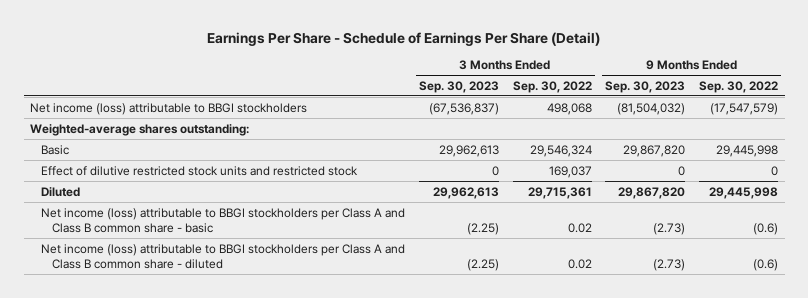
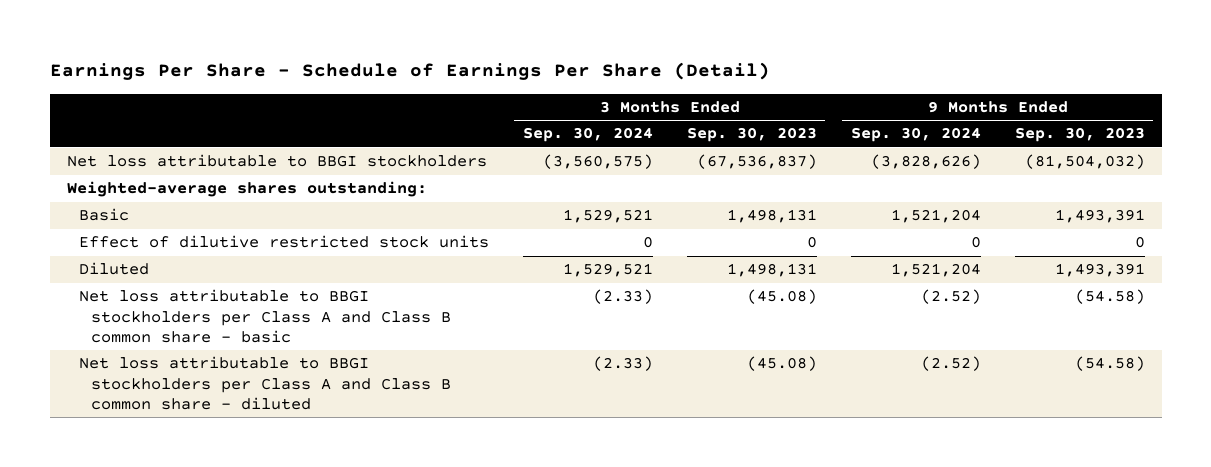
- | 3 Months Ended Sep. 30, 2023 | 3 Months Ended Sep. 30, 2022 | 9 Months Ended Sep. 30, 2023 | 9 Months Ended Sep. 30, 2022
+ | 3 Months Ended Sep. 30, 2024 | 3 Months Ended Sep. 30, 2023 | 9 Months Ended Sep. 30, 2024 | 9 Months Ended Sep. 30, 2023
- Net income (loss) attributable to BBGI stockholders | (67,536,837) | 498,068 | (81,504,032) | (17,547,579)
+ Net loss attributable to BBGI stockholders | (3,560,575) | (67,536,837) | (3,828,626) | (81,504,032)
- Basic | 29,962,613 | 29,546,324 | 29,867,820 | 29,445,998
- Effect of dilutive restricted stock units and restricted stock | 0 | 169,037 | 0 | 0
- Diluted | 29,962,613 | 29,715,361 | 29,867,820 | 29,445,998
- Net income (loss) attributable to BBGI stockholders per Class A and Class B common share - basic | (2.25) | 0.02 | (2.73) | (0.6)
- Net income (loss) attributable to BBGI stockholders per Class A and Class B common share - diluted | (2.25) | 0.02 | (2.73) | (0.6)
+ Basic | 1,529,521 | 1,498,131 | 1,521,204 | 1,493,391
+ Effect of dilutive restricted stock units | 0 | 0 | 0 | 0
+ Diluted | 1,529,521 | 1,498,131 | 1,521,204 | 1,493,391
+ Net loss attributable to BBGI stockholders per Class A and Class B common share - basic | (2.33) | (45.08) | (2.52) | (54.58)
+ Net loss attributable to BBGI stockholders per Class A and Class B common share - diluted | (2.33) | (45.08) | (2.52) | (54.58)

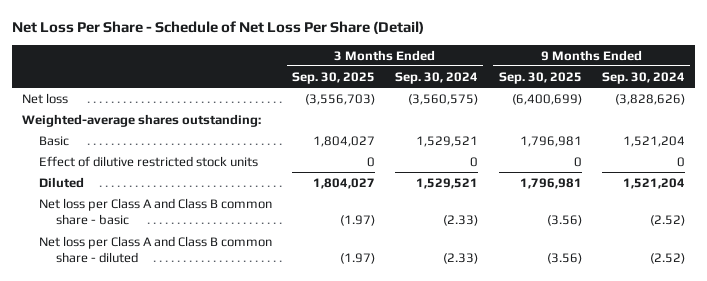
- Earnings Per Share - Schedule of Earnings Per Share (Detail)
+ Net Loss Per Share - Schedule of Net Loss Per Share (Detail)
- | 3 Months Ended Sep. 30, 2024 | 3 Months Ended Sep. 30, 2023 | 9 Months Ended Sep. 30, 2024 | 9 Months Ended Sep. 30, 2023
+ | 3 Months Ended Sep. 30, 2025 | 3 Months Ended Sep. 30, 2024 | 9 Months Ended Sep. 30, 2025 | 9 Months Ended Sep. 30, 2024
- Net loss attributable to BBGI stockholders | (3,560,575) | (67,536,837) | (3,828,626) | (81,504,032)
+ Net loss | (3,556,703) | (3,560,575) | (6,400,699) | (3,828,626)
- Net loss attributable to BBGI stockholders per Class A and Class B common share - basic | (2.33) | (45.08) | (2.52) | (54.58)
- Net loss attributable to BBGI stockholders per Class A and Class B common share - diluted | (2.33) | (45.08) | (2.52) | (54.58)
+ Net loss per Class A and Class B common share - basic | (1.97) | (2.33) | (3.56) | (2.52)
+ Net loss per Class A and Class B common share - diluted | (1.97) | (2.33) | (3.56) | (2.52)

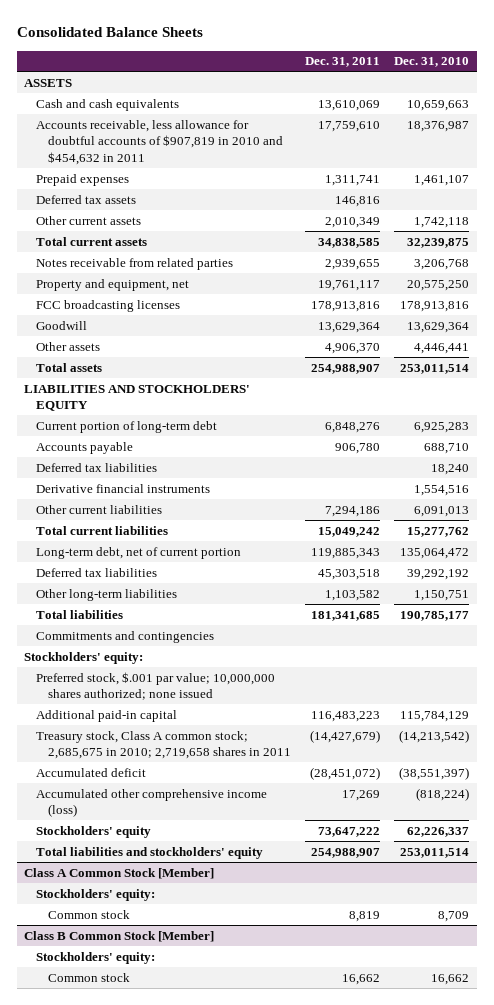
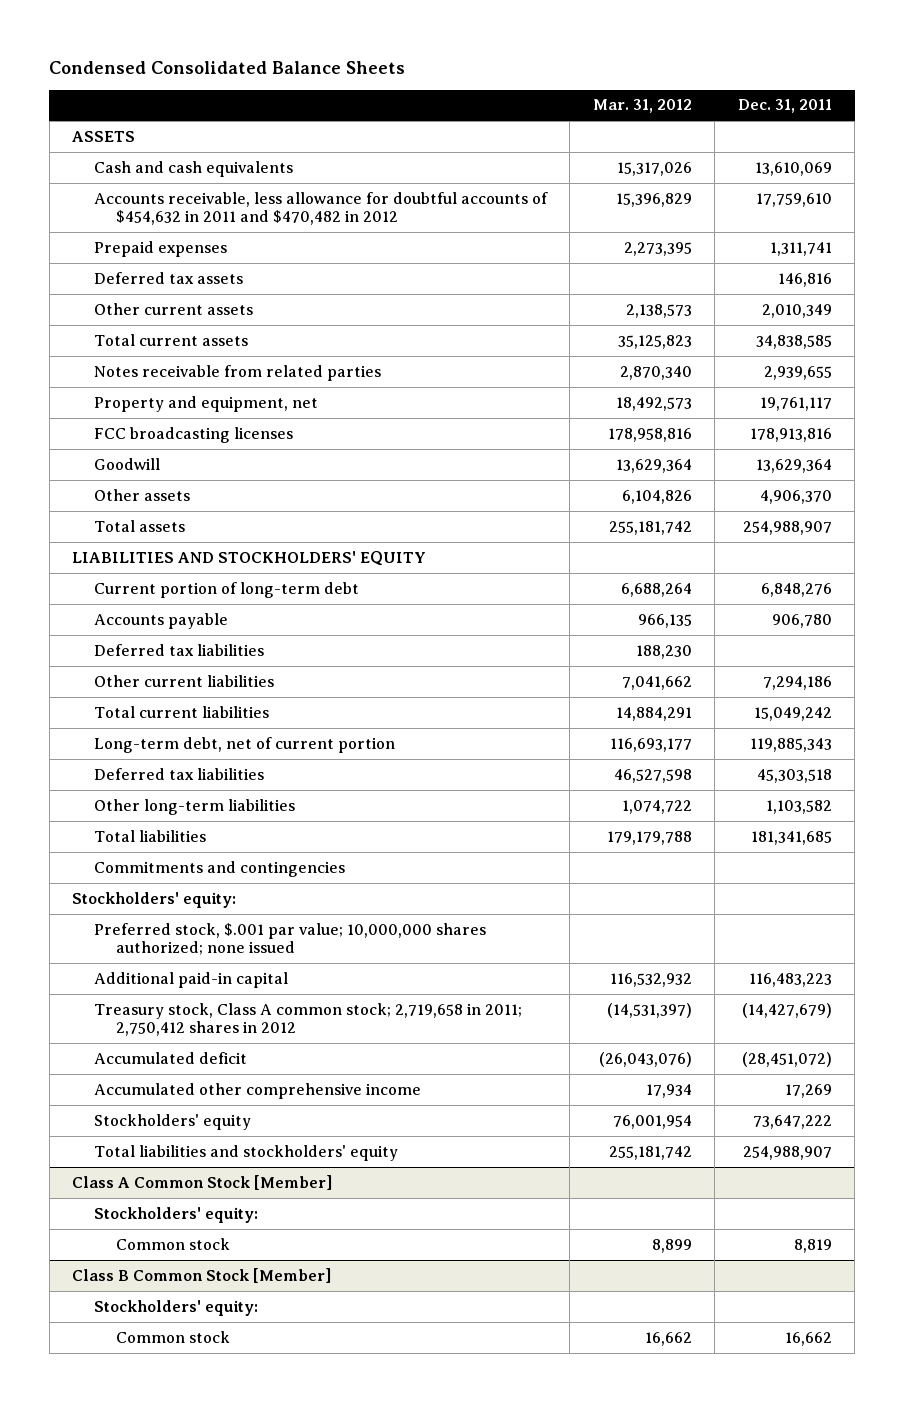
- Consolidated Balance Sheets
+ Condensed Consolidated Balance Sheets
- | Dec. 31, 2011 | Dec. 31, 2010
+ | Mar. 31, 2012 | Dec. 31, 2011
- Accounts receivable, less allowance for doubtful accounts of $907,819 in 2010 and $454,632 in 2011 | 17,759,610 | 18,376,987
+ Accounts receivable, less allowance for doubtful accounts of $454,632 in 2011 and $470,482 in 2012 | 15,396,829 | 17,759,610
- Derivative financial instruments | | 1,554,516
- Treasury stock, Class A common stock; 2,685,675 in 2010; 2,719,658 shares in 2011 | (14,427,679) | (14,213,542)
+ Treasury stock, Class A common stock; 2,719,658 in 2011; 2,750,412 shares in 2012 | (14,531,397) | (14,427,679)
- Accumulated other comprehensive income (loss) | 17,269 | (818,224)
+ Accumulated other comprehensive income | 17,934 | 17,269

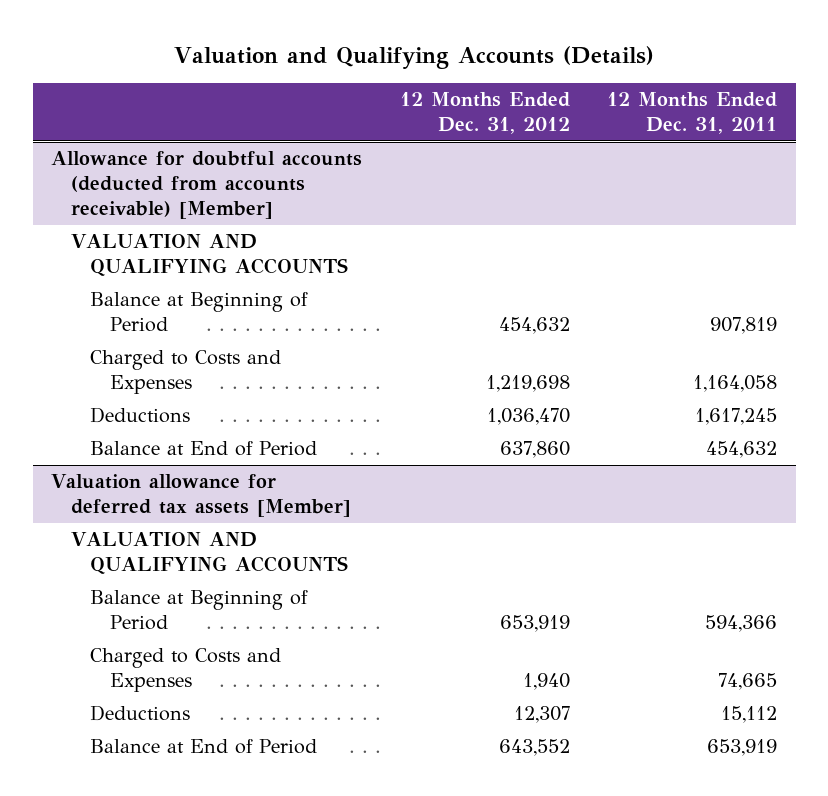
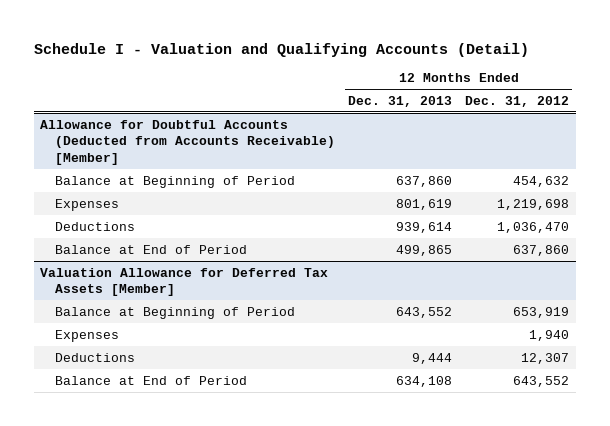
- Valuation and Qualifying Accounts (Details)
+ Schedule I - Valuation and Qualifying Accounts (Detail)
- | 12 Months Ended Dec. 31, 2012 | 12 Months Ended Dec. 31, 2011
+ | 12 Months Ended Dec. 31, 2013 | 12 Months Ended Dec. 31, 2012
- Allowance for doubtful accounts (deducted from accounts receivable) [Member]
- VALUATION AND QUALIFYING ACCOUNTS
+ Allowance for Doubtful Accounts (Deducted from Accounts Receivable) [Member]
- Charged to Costs and Expenses | 1,219,698 | 1,164,058
+ Expenses | 801,619 | 1,219,698
- Valuation allowance for deferred tax assets [Member]
- VALUATION AND QUALIFYING ACCOUNTS
+ Valuation Allowance for Deferred Tax Assets [Member]
- Charged to Costs and Expenses | 1,940 | 74,665
+ Expenses | | 1,940

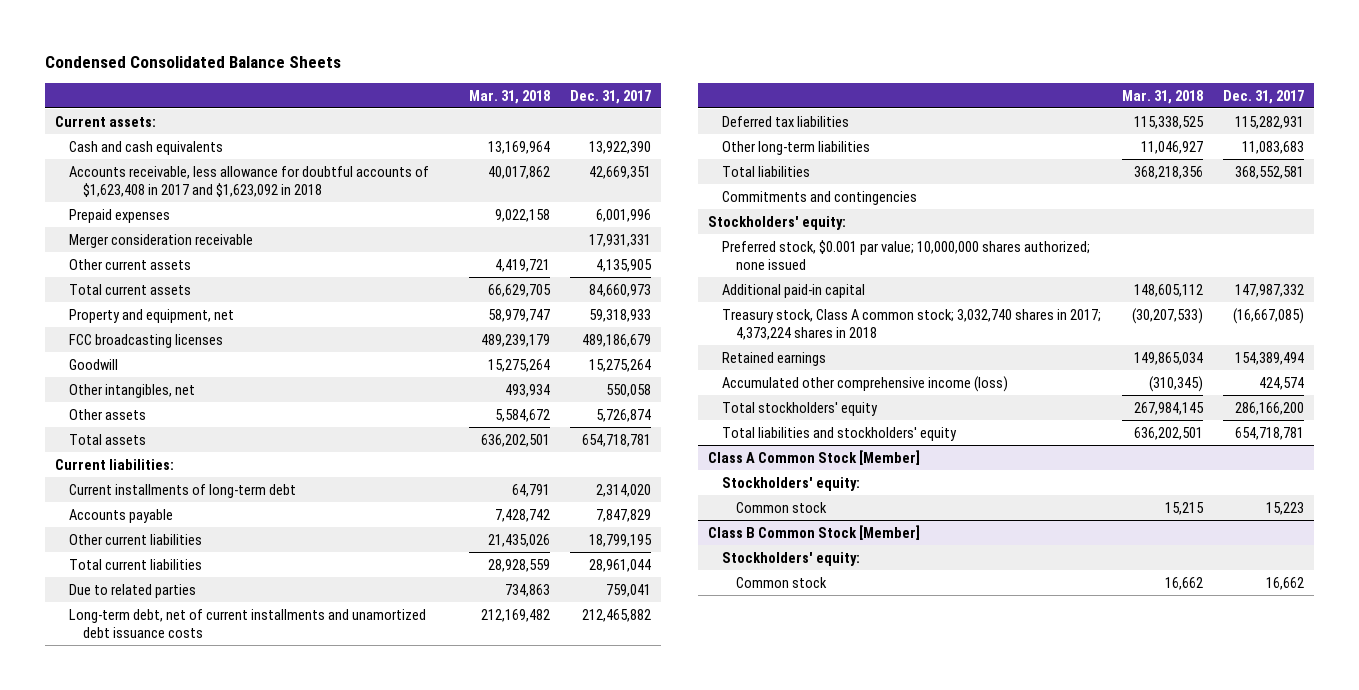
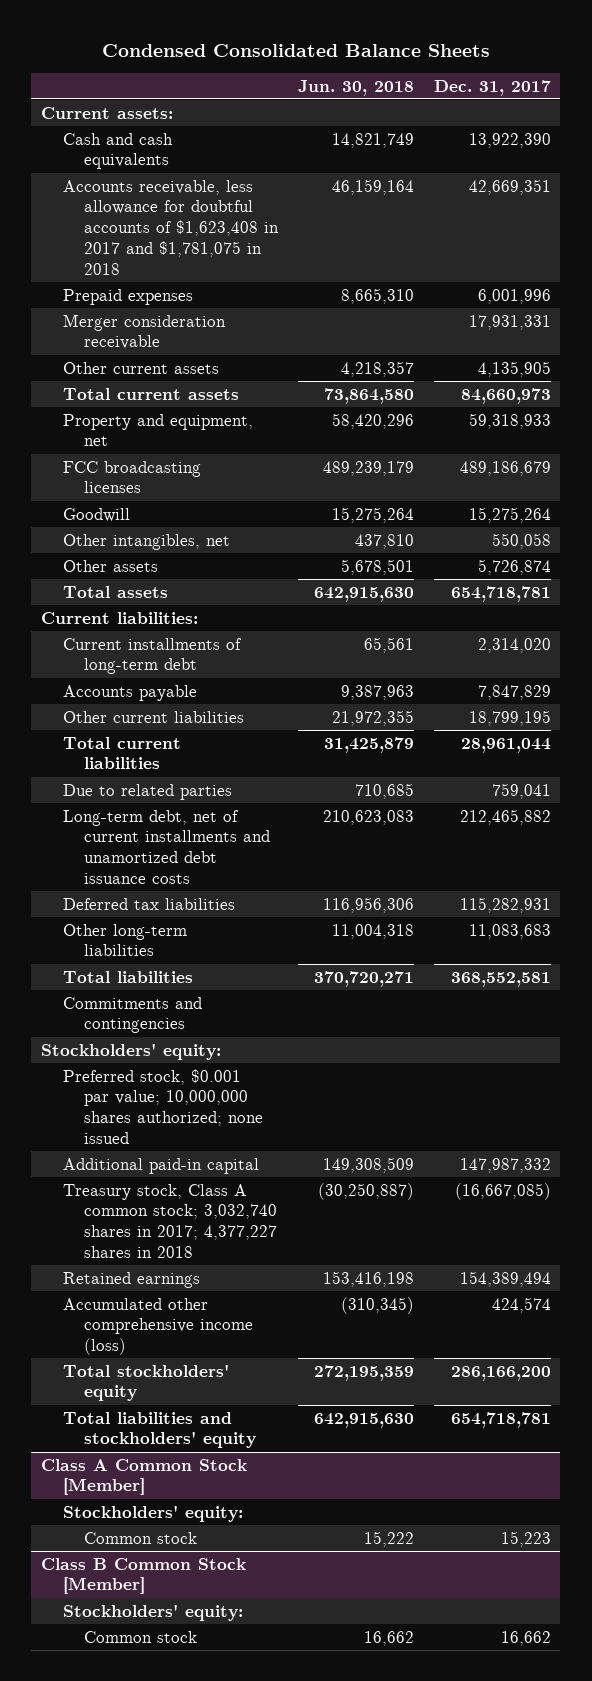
- | Mar. 31, 2018 | Dec. 31, 2017
+ | Jun. 30, 2018 | Dec. 31, 2017
- Accounts receivable, less allowance for doubtful accounts of $1,623,408 in 2017 and $1,623,092 in 2018 | 40,017,862 | 42,669,351
+ Accounts receivable, less allowance for doubtful accounts of $1,623,408 in 2017 and $1,781,075 in 2018 | 46,159,164 | 42,669,351
- Treasury stock, Class A common stock; 3,032,740 shares in 2017; 4,373,224 shares in 2018 | (30,207,533) | (16,667,085)
+ Treasury stock, Class A common stock; 3,032,740 shares in 2017; 4,377,227 shares in 2018 | (30,250,887) | (16,667,085)

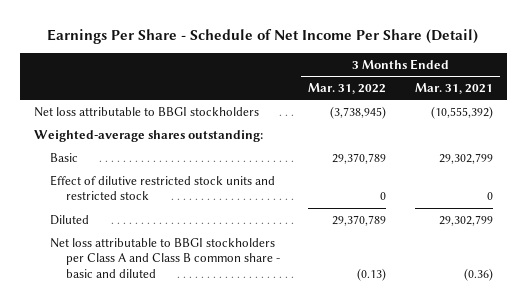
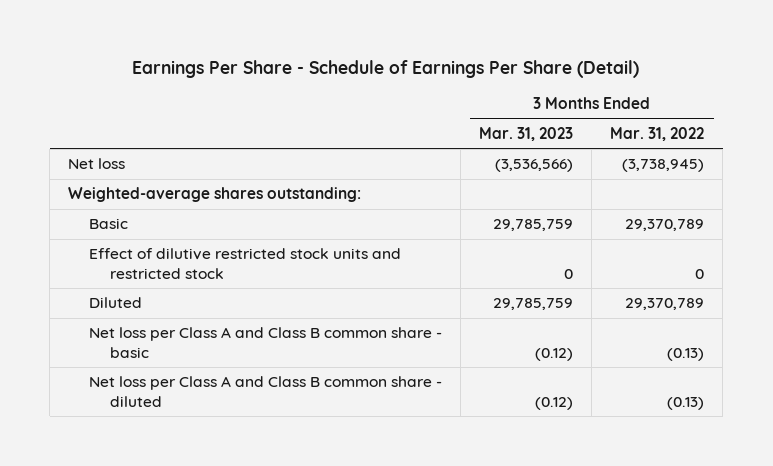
- Earnings Per Share - Schedule of Net Income Per Share (Detail)
+ Earnings Per Share - Schedule of Earnings Per Share (Detail)
- | 3 Months Ended Mar. 31, 2022 | 3 Months Ended Mar. 31, 2021
+ | 3 Months Ended Mar. 31, 2023 | 3 Months Ended Mar. 31, 2022
- Net loss attributable to BBGI stockholders | (3,738,945) | (10,555,392)
+ Net loss | (3,536,566) | (3,738,945)
- Net loss attributable to BBGI stockholders per Class A and Class B common share - basic and diluted | (0.13) | (0.36)
+ Net loss per Class A and Class B common share - basic | (0.12) | (0.13)
+ Net loss per Class A and Class B common share - diluted | (0.12) | (0.13)

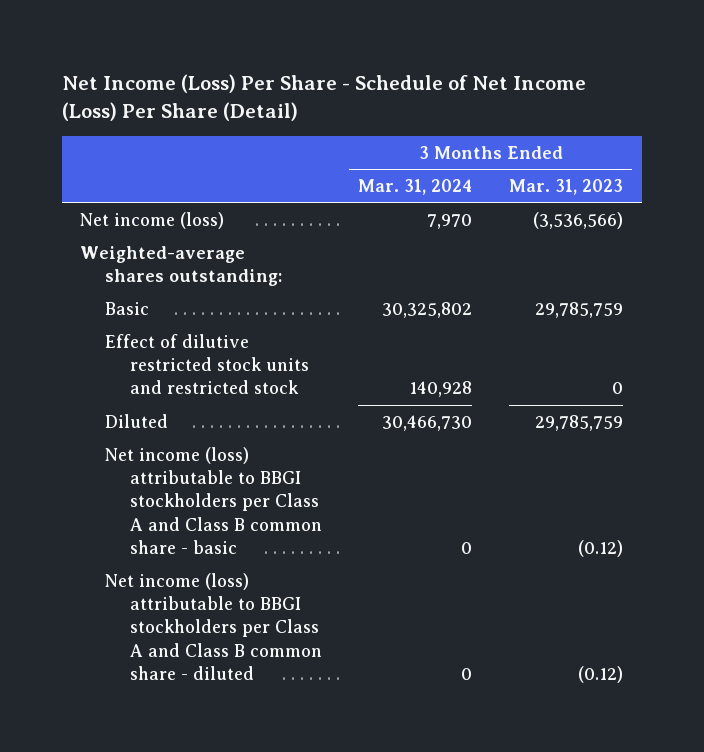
- Earnings Per Share - Schedule of Earnings Per Share (Detail)
+ Net Income (Loss) Per Share - Schedule of Net Income (Loss) Per Share (Detail)
- | 3 Months Ended Mar. 31, 2023 | 3 Months Ended Mar. 31, 2022
+ | 3 Months Ended Mar. 31, 2024 | 3 Months Ended Mar. 31, 2023
- Net loss | (3,536,566) | (3,738,945)
+ Net income (loss) | 7,970 | (3,536,566)
- Net loss per Class A and Class B common share - basic | (0.12) | (0.13)
- Net loss per Class A and Class B common share - diluted | (0.12) | (0.13)
+ Net income (loss) attributable to BBGI stockholders per Class A and Class B common share - basic | 0 | (0.12)
+ Net income (loss) attributable to BBGI stockholders per Class A and Class B common share - diluted | 0 | (0.12)

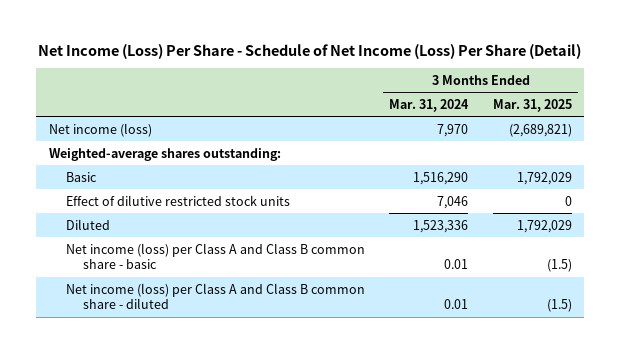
- | 3 Months Ended Mar. 31, 2024 | 3 Months Ended Mar. 31, 2023
+ | 3 Months Ended Mar. 31, 2024 | 3 Months Ended Mar. 31, 2025
- Basic | 30,325,802 | 29,785,759
- Effect of dilutive restricted stock units and restricted stock | 140,928 | 0
- Diluted | 30,466,730 | 29,785,759
- Net income (loss) attributable to BBGI stockholders per Class A and Class B common share - basic | 0 | (0.12)
- Net income (loss) attributable to BBGI stockholders per Class A and Class B common share - diluted | 0 | (0.12)
+ Basic | 1,516,290 | 1,792,029
+ Effect of dilutive restricted stock units | 7,046 | 0
+ Diluted | 1,523,336 | 1,792,029
+ Net income (loss) per Class A and Class B common share - basic | 0.01 | (1.5)
+ Net income (loss) per Class A and Class B common share - diluted | 0.01 | (1.5)

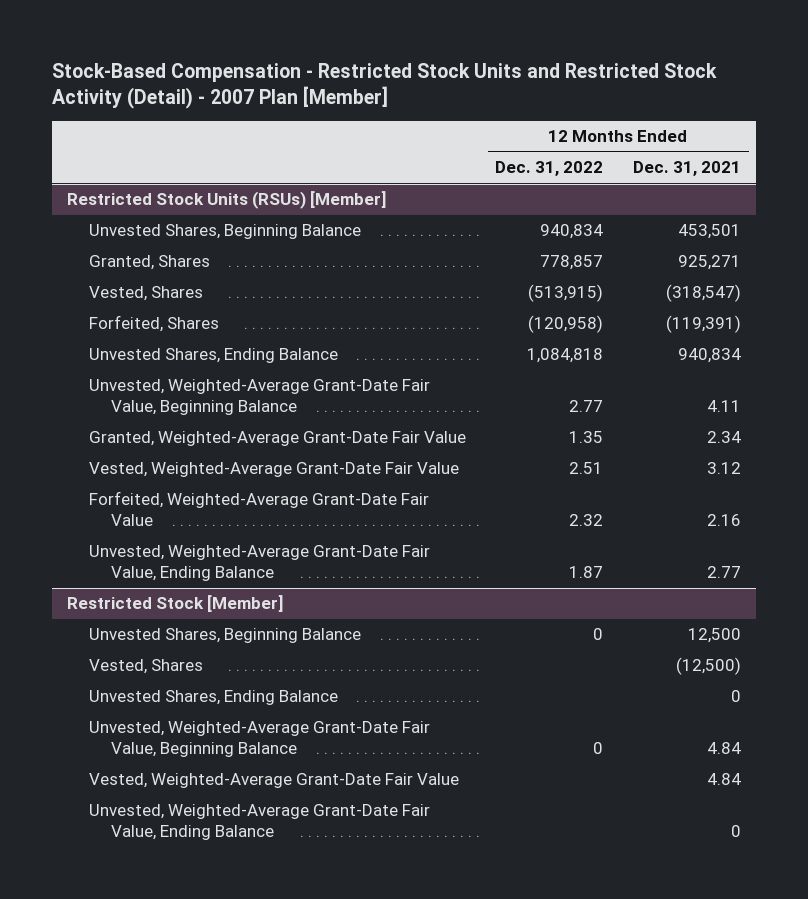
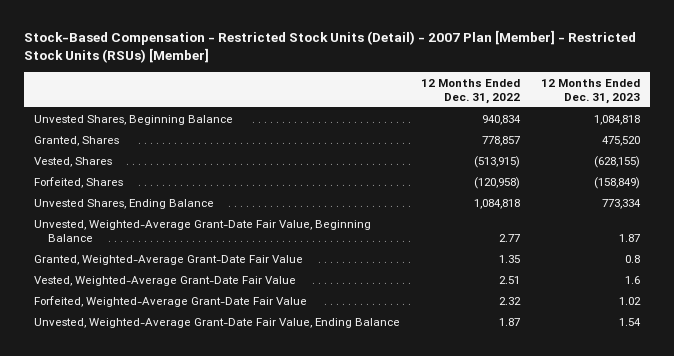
- Stock-Based Compensation - Restricted Stock Units and Restricted Stock Activity (Detail) - 2007 Plan [Member]
+ Stock-Based Compensation - Restricted Stock Units (Detail) - 2007 Plan [Member] - Restricted Stock Units (RSUs) [Member]
- | 12 Months Ended Dec. 31, 2022 | 12 Months Ended Dec. 31, 2021
+ | 12 Months Ended Dec. 31, 2022 | 12 Months Ended Dec. 31, 2023
- Restricted Stock Units (RSUs) [Member]
- Restricted Stock [Member]
- Unvested Shares, Beginning Balance | 0 | 12,500
- Vested, Shares | | (12,500)
- Unvested Shares, Ending Balance | | 0
- Unvested, Weighted-Average Grant-Date Fair Value, Beginning Balance | 0 | 4.84
- Vested, Weighted-Average Grant-Date Fair Value | | 4.84
- Unvested, Weighted-Average Grant-Date Fair Value, Ending Balance | | 0

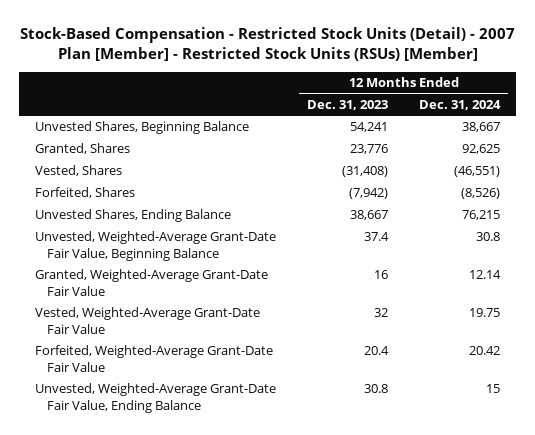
- | 12 Months Ended Dec. 31, 2022 | 12 Months Ended Dec. 31, 2023
+ | 12 Months Ended Dec. 31, 2023 | 12 Months Ended Dec. 31, 2024
- Unvested Shares, Beginning Balance | 940,834 | 1,084,818
- Granted, Shares | 778,857 | 475,520
- Vested, Shares | (513,915) | (628,155)
- Forfeited, Shares | (120,958) | (158,849)
- Unvested Shares, Ending Balance | 1,084,818 | 773,334
- Unvested, Weighted-Average Grant-Date Fair Value, Beginning Balance | 2.77 | 1.87
- Granted, Weighted-Average Grant-Date Fair Value | 1.35 | 0.8
- Vested, Weighted-Average Grant-Date Fair Value | 2.51 | 1.6
- Forfeited, Weighted-Average Grant-Date Fair Value | 2.32 | 1.02
- Unvested, Weighted-Average Grant-Date Fair Value, Ending Balance | 1.87 | 1.54
+ Unvested Shares, Beginning Balance | 54,241 | 38,667
+ Granted, Shares | 23,776 | 92,625
+ Vested, Shares | (31,408) | (46,551)
+ Forfeited, Shares | (7,942) | (8,526)
+ Unvested Shares, Ending Balance | 38,667 | 76,215
+ Unvested, Weighted-Average Grant-Date Fair Value, Beginning Balance | 37.4 | 30.8
+ Granted, Weighted-Average Grant-Date Fair Value | 16 | 12.14
+ Vested, Weighted-Average Grant-Date Fair Value | 32 | 19.75
+ Forfeited, Weighted-Average Grant-Date Fair Value | 20.4 | 20.42
+ Unvested, Weighted-Average Grant-Date Fair Value, Ending Balance | 30.8 | 15

